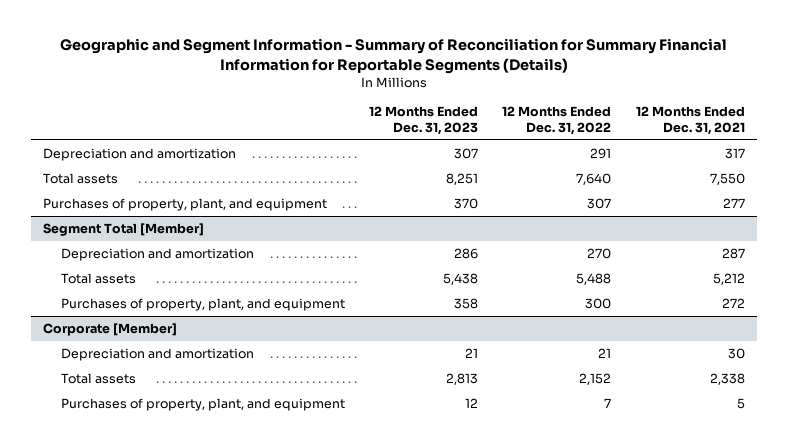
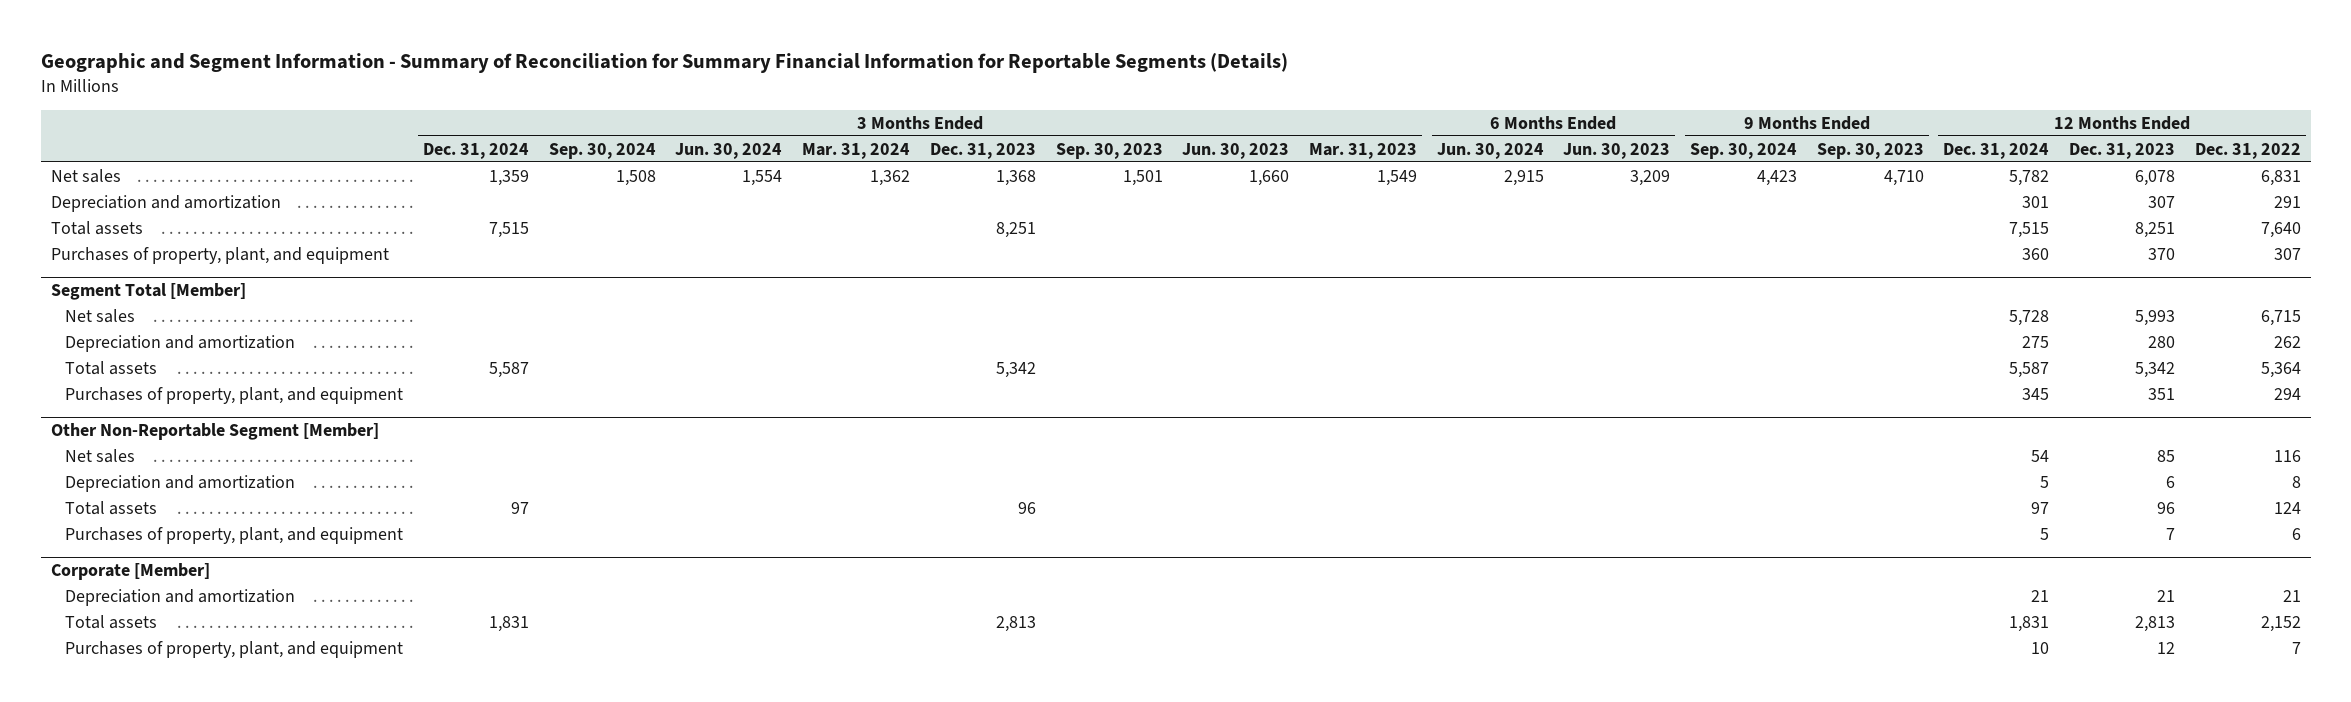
- | 12 Months Ended Dec. 31, 2023 | 12 Months Ended Dec. 31, 2022 | 12 Months Ended Dec. 31, 2021
+ | 3 Months Ended Dec. 31, 2024 | 3 Months Ended Sep. 30, 2024 | 3 Months Ended Jun. 30, 2024 | 3 Months Ended Mar. 31, 2024 | 3 Months Ended Dec. 31, 2023 | 3 Months Ended Sep. 30, 2023 | 3 Months Ended Jun. 30, 2023 | 3 Months Ended Mar. 31, 2023 | 6 Months Ended Jun. 30, 2024 | 6 Months Ended Jun. 30, 2023 | 9 Months Ended Sep. 30, 2024 | 9 Months Ended Sep. 30, 2023 | 12 Months Ended Dec. 31, 2024 | 12 Months Ended Dec. 31, 2023 | 12 Months Ended Dec. 31, 2022
+ Net sales | 1,359 | 1,508 | 1,554 | 1,362 | 1,368 | 1,501 | 1,660 | 1,549 | 2,915 | 3,209 | 4,423 | 4,710 | 5,782 | 6,078 | 6,831
@ Segment Total [Member]
- Depreciation and amortization | 286 | 270 | 287
- Total assets | 5,438 | 5,488 | 5,212
- Purchases of property, plant, and equipment | 358 | 300 | 272
+ Net sales | | | | | | | | | | | | | 5,728 | 5,993 | 6,715
+ Depreciation and amortization | | | | | | | | | | | | | 275 | 280 | 262
+ Total assets | 5,587 | | | | 5,342 | | | | | | | | 5,587 | 5,342 | 5,364
+ Purchases of property, plant, and equipment | | | | | | | | | | | | | 345 | 351 | 294
+ Other Non-Reportable Segment [Member]
+ Net sales | | | | | | | | | | | | | 54 | 85 | 116
+ Depreciation and amortization | | | | | | | | | | | | | 5 | 6 | 8
+ Total assets | 97 | | | | 96 | | | | | | | | 97 | 96 | 124
+ Purchases of property, plant, and equipment | | | | | | | | | | | | | 5 | 7 | 6

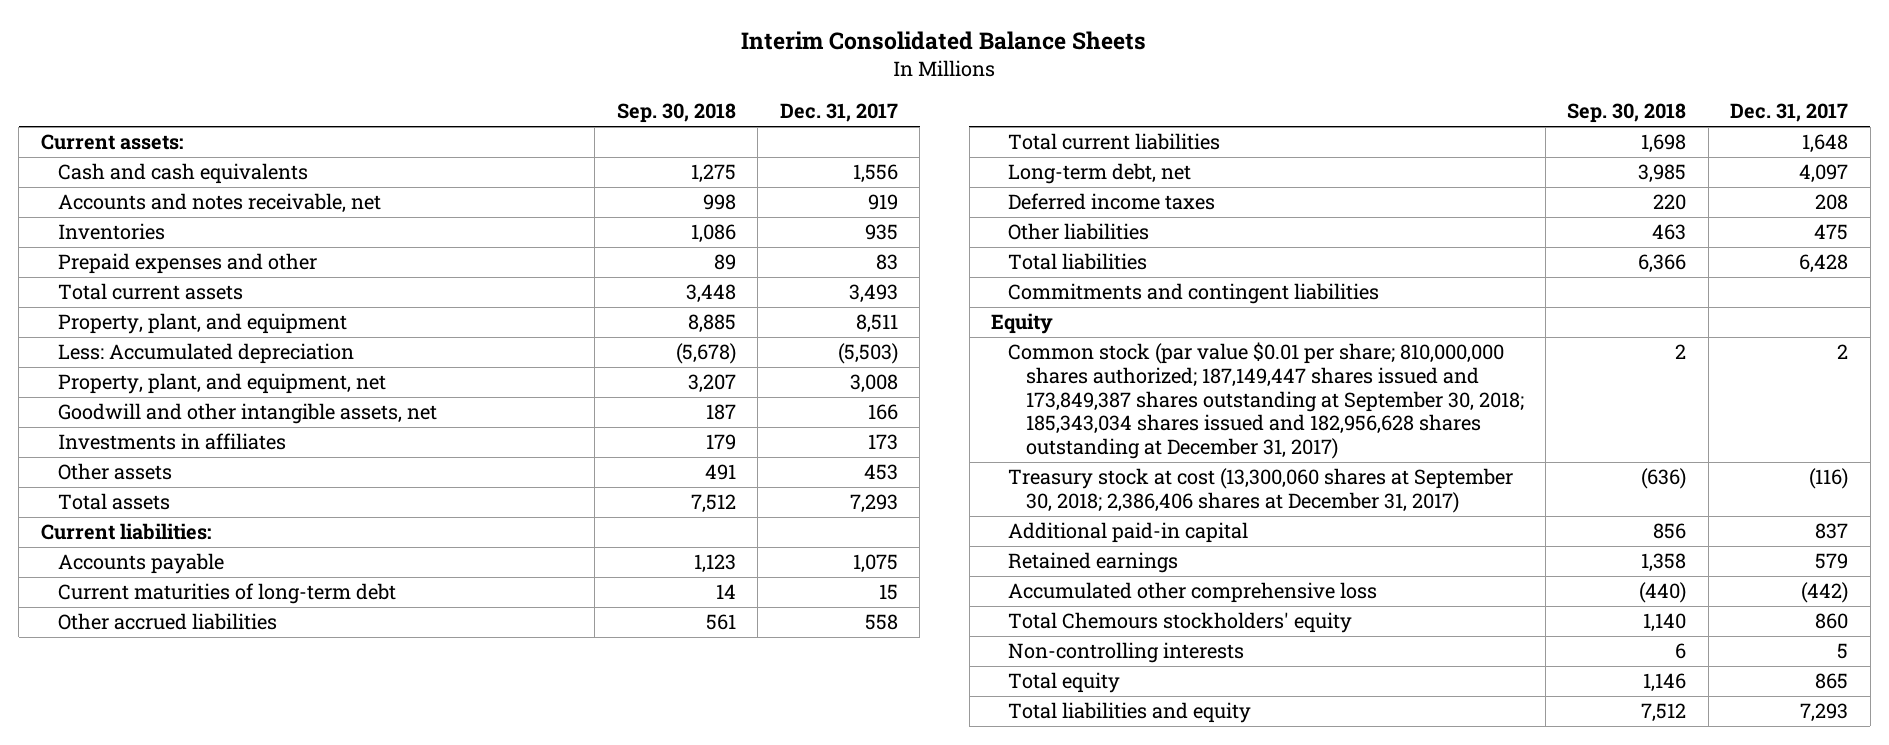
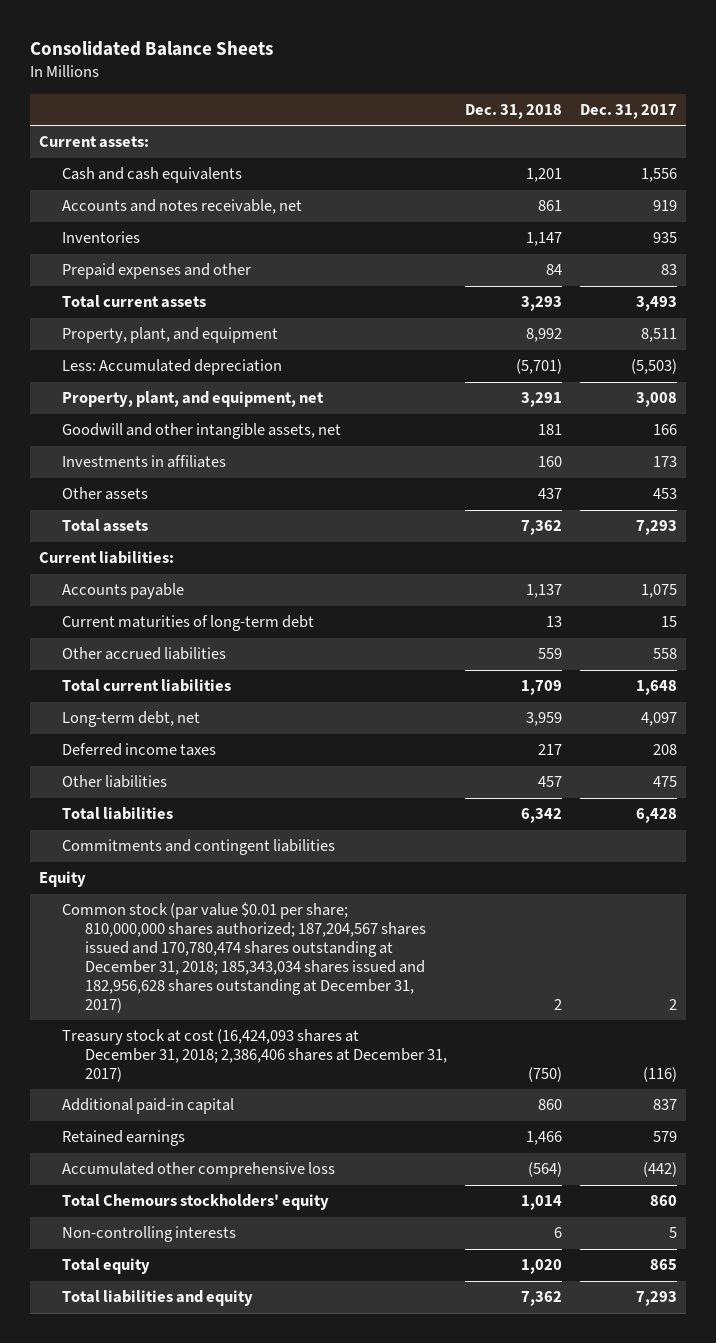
- Interim Consolidated Balance Sheets
+ Consolidated Balance Sheets
- | Sep. 30, 2018 | Dec. 31, 2017
+ | Dec. 31, 2018 | Dec. 31, 2017
- Common stock (par value $0.01 per share; 810,000,000 shares authorized; 187,149,447 shares issued and 173,849,387 shares outstanding at September 30, 2018; 185,343,034 shares issued and 182,956,628 shares outstanding at December 31, 2017) | 2 | 2
- Treasury stock at cost (13,300,060 shares at September 30, 2018; 2,386,406 shares at December 31, 2017) | (636) | (116)
+ Common stock (par value $0.01 per share; 810,000,000 shares authorized; 187,204,567 shares issued and 170,780,474 shares outstanding at December 31, 2018; 185,343,034 shares issued and 182,956,628 shares outstanding at December 31, 2017) | 2 | 2
+ Treasury stock at cost (16,424,093 shares at December 31, 2018; 2,386,406 shares at December 31, 2017) | (750) | (116)

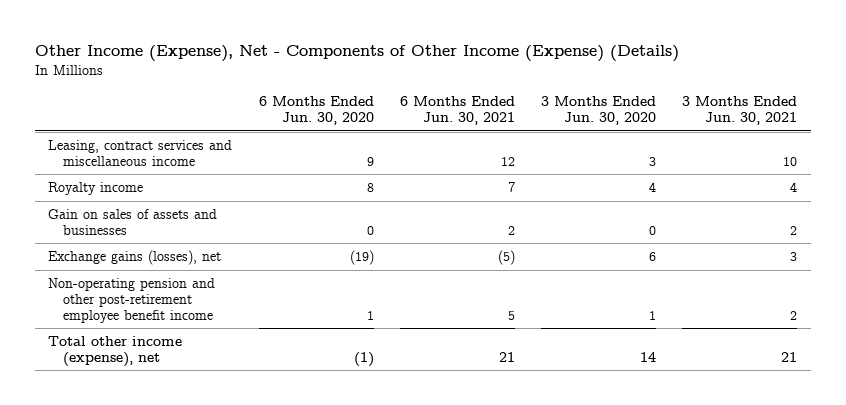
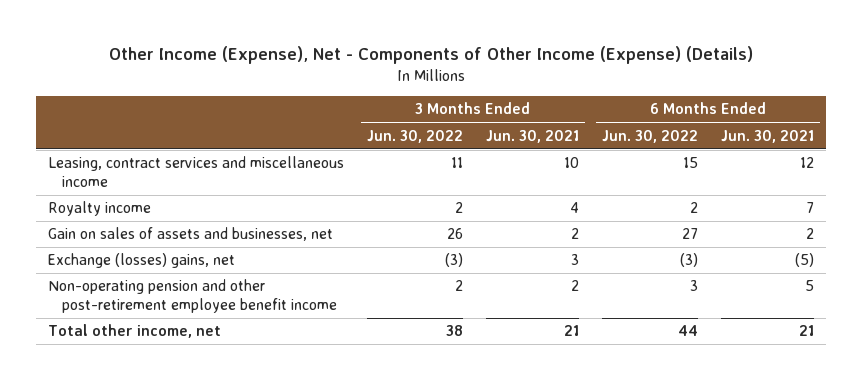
- | 6 Months Ended Jun. 30, 2020 | 6 Months Ended Jun. 30, 2021 | 3 Months Ended Jun. 30, 2020 | 3 Months Ended Jun. 30, 2021
+ | 3 Months Ended Jun. 30, 2022 | 3 Months Ended Jun. 30, 2021 | 6 Months Ended Jun. 30, 2022 | 6 Months Ended Jun. 30, 2021
- Gain on sales of assets and businesses | 0 | 2 | 0 | 2
- Exchange gains (losses), net | (19) | (5) | 6 | 3
+ Gain on sales of assets and businesses, net | 26 | 2 | 27 | 2
+ Exchange (losses) gains, net | (3) | 3 | (3) | (5)
- Total other income (expense), net | (1) | 21 | 14 | 21
+ Total other income, net | 38 | 21 | 44 | 21

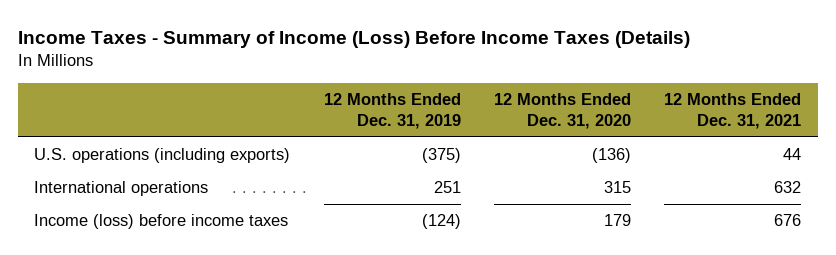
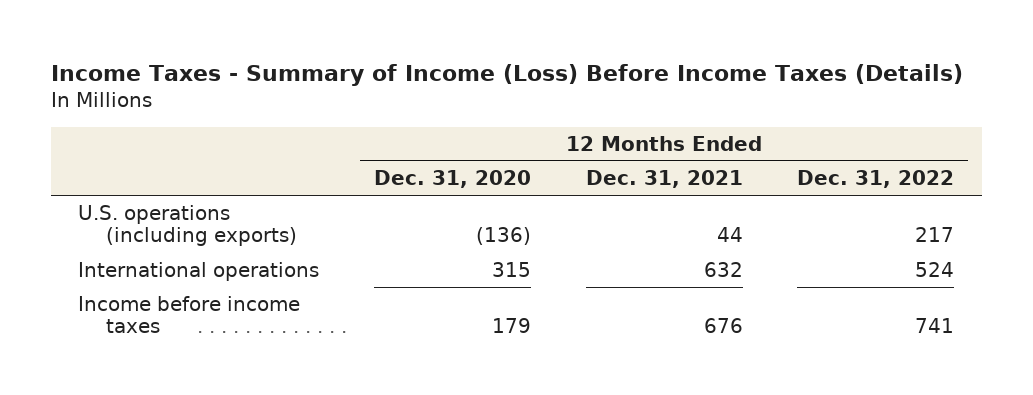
- | 12 Months Ended Dec. 31, 2019 | 12 Months Ended Dec. 31, 2020 | 12 Months Ended Dec. 31, 2021
+ | 12 Months Ended Dec. 31, 2020 | 12 Months Ended Dec. 31, 2021 | 12 Months Ended Dec. 31, 2022
- Income (loss) before income taxes | (124) | 179 | 676
+ Income before income taxes | 179 | 676 | 741

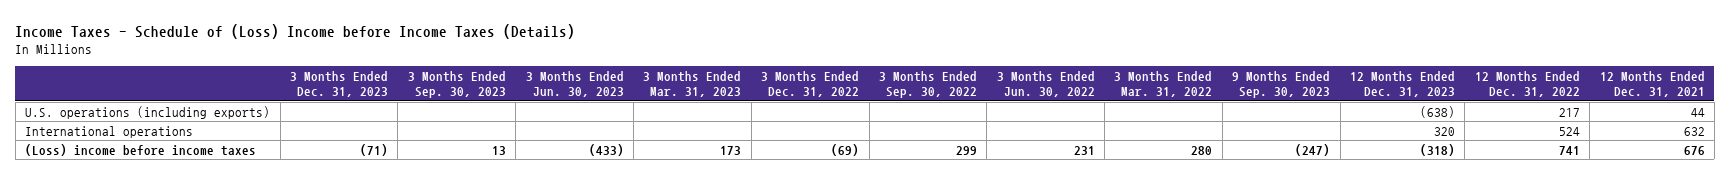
- Income Taxes - Summary of Income (Loss) Before Income Taxes (Details)
+ Income Taxes - Schedule of (Loss) Income before Income Taxes (Details)
- | 12 Months Ended Dec. 31, 2020 | 12 Months Ended Dec. 31, 2021 | 12 Months Ended Dec. 31, 2022
+ | 3 Months Ended Dec. 31, 2023 | 3 Months Ended Sep. 30, 2023 | 3 Months Ended Jun. 30, 2023 | 3 Months Ended Mar. 31, 2023 | 3 Months Ended Dec. 31, 2022 | 3 Months Ended Sep. 30, 2022 | 3 Months Ended Jun. 30, 2022 | 3 Months Ended Mar. 31, 2022 | 9 Months Ended Sep. 30, 2023 | 12 Months Ended Dec. 31, 2023 | 12 Months Ended Dec. 31, 2022 | 12 Months Ended Dec. 31, 2021
- Income before income taxes | 179 | 676 | 741
+ (Loss) income before income taxes | (71) | 13 | (433) | 173 | (69) | 299 | 231 | 280 | (247) | (318) | 741 | 676

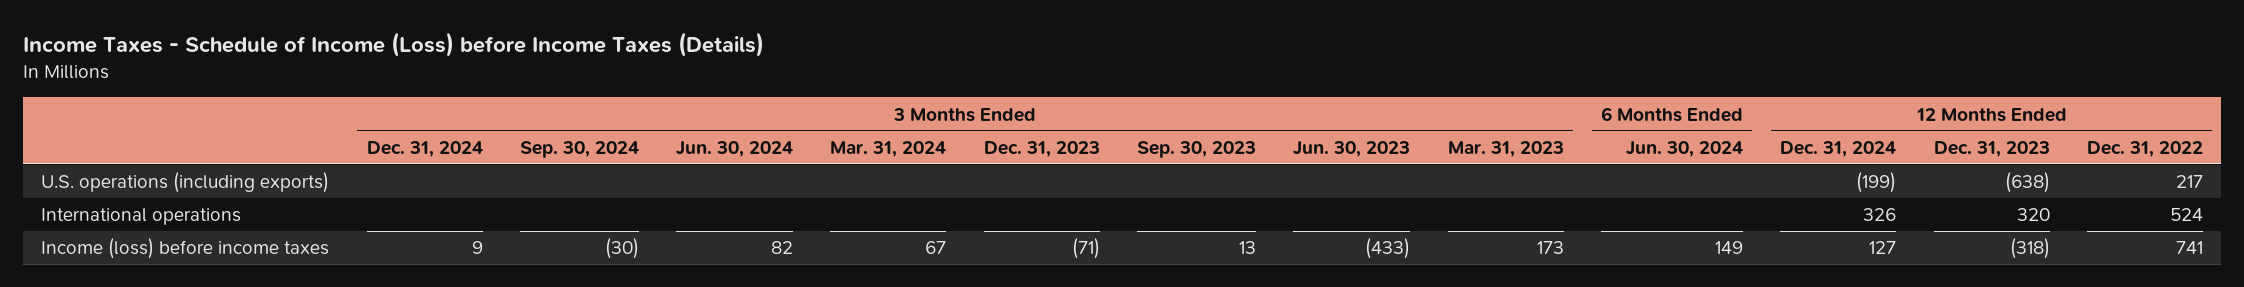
- Income Taxes - Schedule of (Loss) Income before Income Taxes (Details)
+ Income Taxes - Schedule of Income (Loss) before Income Taxes (Details)
- | 3 Months Ended Dec. 31, 2023 | 3 Months Ended Sep. 30, 2023 | 3 Months Ended Jun. 30, 2023 | 3 Months Ended Mar. 31, 2023 | 3 Months Ended Dec. 31, 2022 | 3 Months Ended Sep. 30, 2022 | 3 Months Ended Jun. 30, 2022 | 3 Months Ended Mar. 31, 2022 | 9 Months Ended Sep. 30, 2023 | 12 Months Ended Dec. 31, 2023 | 12 Months Ended Dec. 31, 2022 | 12 Months Ended Dec. 31, 2021
+ | 3 Months Ended Dec. 31, 2024 | 3 Months Ended Sep. 30, 2024 | 3 Months Ended Jun. 30, 2024 | 3 Months Ended Mar. 31, 2024 | 3 Months Ended Dec. 31, 2023 | 3 Months Ended Sep. 30, 2023 | 3 Months Ended Jun. 30, 2023 | 3 Months Ended Mar. 31, 2023 | 6 Months Ended Jun. 30, 2024 | 12 Months Ended Dec. 31, 2024 | 12 Months Ended Dec. 31, 2023 | 12 Months Ended Dec. 31, 2022
- (Loss) income before income taxes | (71) | 13 | (433) | 173 | (69) | 299 | 231 | 280 | (247) | (318) | 741 | 676
+ Income (loss) before income taxes | 9 | (30) | 82 | 67 | (71) | 13 | (433) | 173 | 149 | 127 | (318) | 741

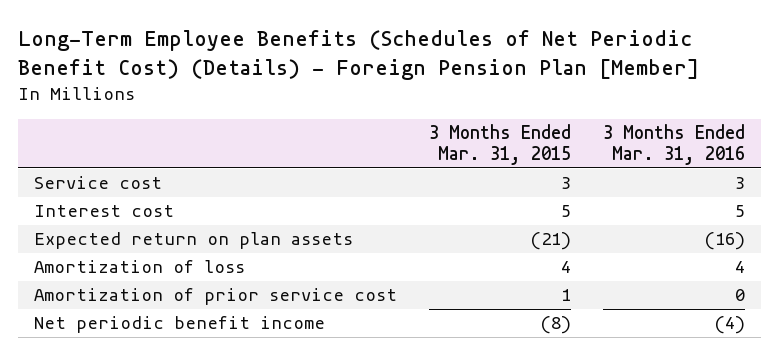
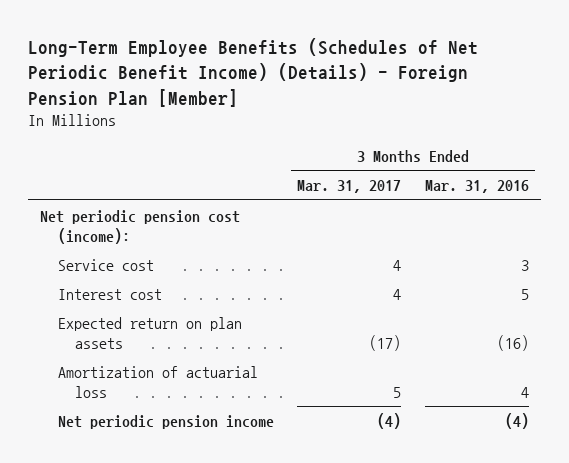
- Long-Term Employee Benefits (Schedules of Net Periodic Benefit Cost) (Details) - Foreign Pension Plan [Member]
+ Long-Term Employee Benefits (Schedules of Net Periodic Benefit Income) (Details) - Foreign Pension Plan [Member]
- | 3 Months Ended Mar. 31, 2015 | 3 Months Ended Mar. 31, 2016
+ | 3 Months Ended Mar. 31, 2017 | 3 Months Ended Mar. 31, 2016
+ Net periodic pension cost (income):
- Amortization of loss | 4 | 4
- Amortization of prior service cost | 1 | 0
- Net periodic benefit income | (8) | (4)
+ Amortization of actuarial loss | 5 | 4
+ Net periodic pension income | (4) | (4)

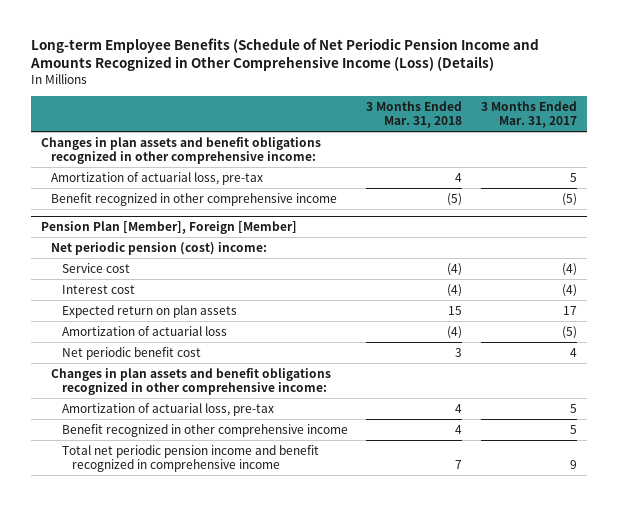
- Long-Term Employee Benefits (Schedules of Net Periodic Benefit Income) (Details) - Foreign Pension Plan [Member]
+ Long-term Employee Benefits (Schedule of Net Periodic Pension Income and Amounts Recognized in Other Comprehensive Income (Loss) (Details)
- | 3 Months Ended Mar. 31, 2017 | 3 Months Ended Mar. 31, 2016
+ | 3 Months Ended Mar. 31, 2018 | 3 Months Ended Mar. 31, 2017
- Net periodic pension cost (income):
- Service cost | 4 | 3
- Interest cost | 4 | 5
- Expected return on plan assets | (17) | (16)
- Amortization of actuarial loss | 5 | 4
- Net periodic pension income | (4) | (4)
+ Changes in plan assets and benefit obligations recognized in other comprehensive income:
+ Amortization of actuarial loss, pre-tax | 4 | 5
+ Benefit recognized in other comprehensive income | (5) | (5)
+ Pension Plan [Member], Foreign [Member]
+ Net periodic pension (cost) income:
+ Service cost | (4) | (4)
+ Interest cost | (4) | (4)
+ Expected return on plan assets | 15 | 17
+ Amortization of actuarial loss | (4) | (5)
+ Net periodic benefit cost | 3 | 4
+ Changes in plan assets and benefit obligations recognized in other comprehensive income:
+ Amortization of actuarial loss, pre-tax | 4 | 5
+ Benefit recognized in other comprehensive income | 4 | 5
+ Total net periodic pension income and benefit recognized in comprehensive income | 7 | 9

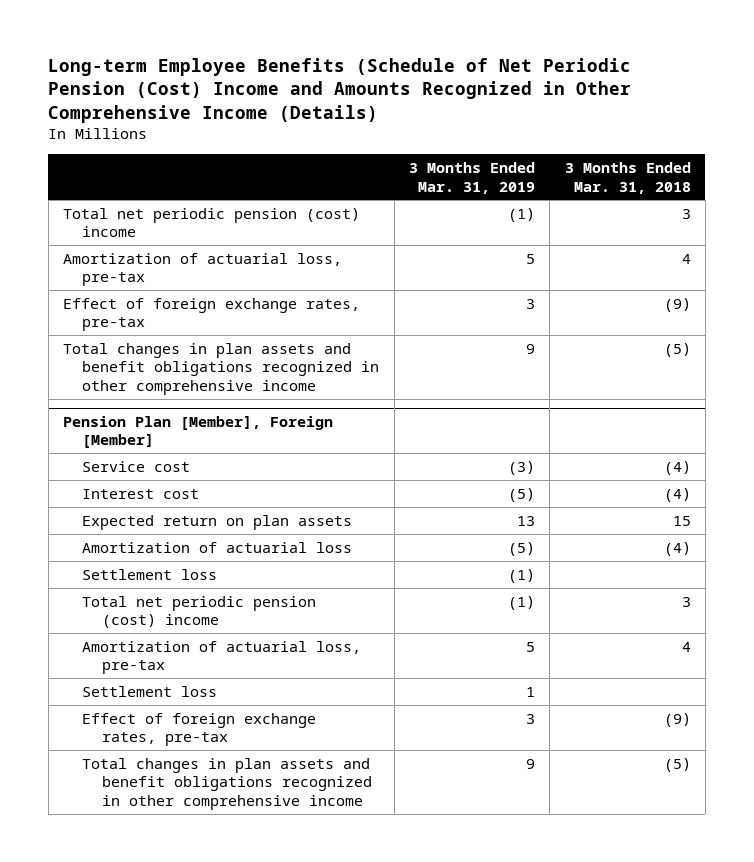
- Long-term Employee Benefits (Schedule of Net Periodic Pension Income and Amounts Recognized in Other Comprehensive Income (Loss) (Details)
+ Long-term Employee Benefits (Schedule of Net Periodic Pension (Cost) Income and Amounts Recognized in Other Comprehensive Income (Details)
- | 3 Months Ended Mar. 31, 2018 | 3 Months Ended Mar. 31, 2017
+ | 3 Months Ended Mar. 31, 2019 | 3 Months Ended Mar. 31, 2018
- Changes in plan assets and benefit obligations recognized in other comprehensive income:
+ Total net periodic pension (cost) income | (1) | 3
- Benefit recognized in other comprehensive income | (5) | (5)
+ Effect of foreign exchange rates, pre-tax | 3 | (9)
+ Total changes in plan assets and benefit obligations recognized in other comprehensive income | 9 | (5)
@ Pension Plan [Member], Foreign [Member]
- Net periodic pension (cost) income:
- Net periodic benefit cost | 3 | 4
- Changes in plan assets and benefit obligations recognized in other comprehensive income:
+ Settlement loss | (1) |
+ Total net periodic pension (cost) income | (1) | 3
- Benefit recognized in other comprehensive income | 4 | 5
- Total net periodic pension income and benefit recognized in comprehensive income | 7 | 9
+ Settlement loss | 1 |
+ Effect of foreign exchange rates, pre-tax | 3 | (9)
+ Total changes in plan assets and benefit obligations recognized in other comprehensive income | 9 | (5)

